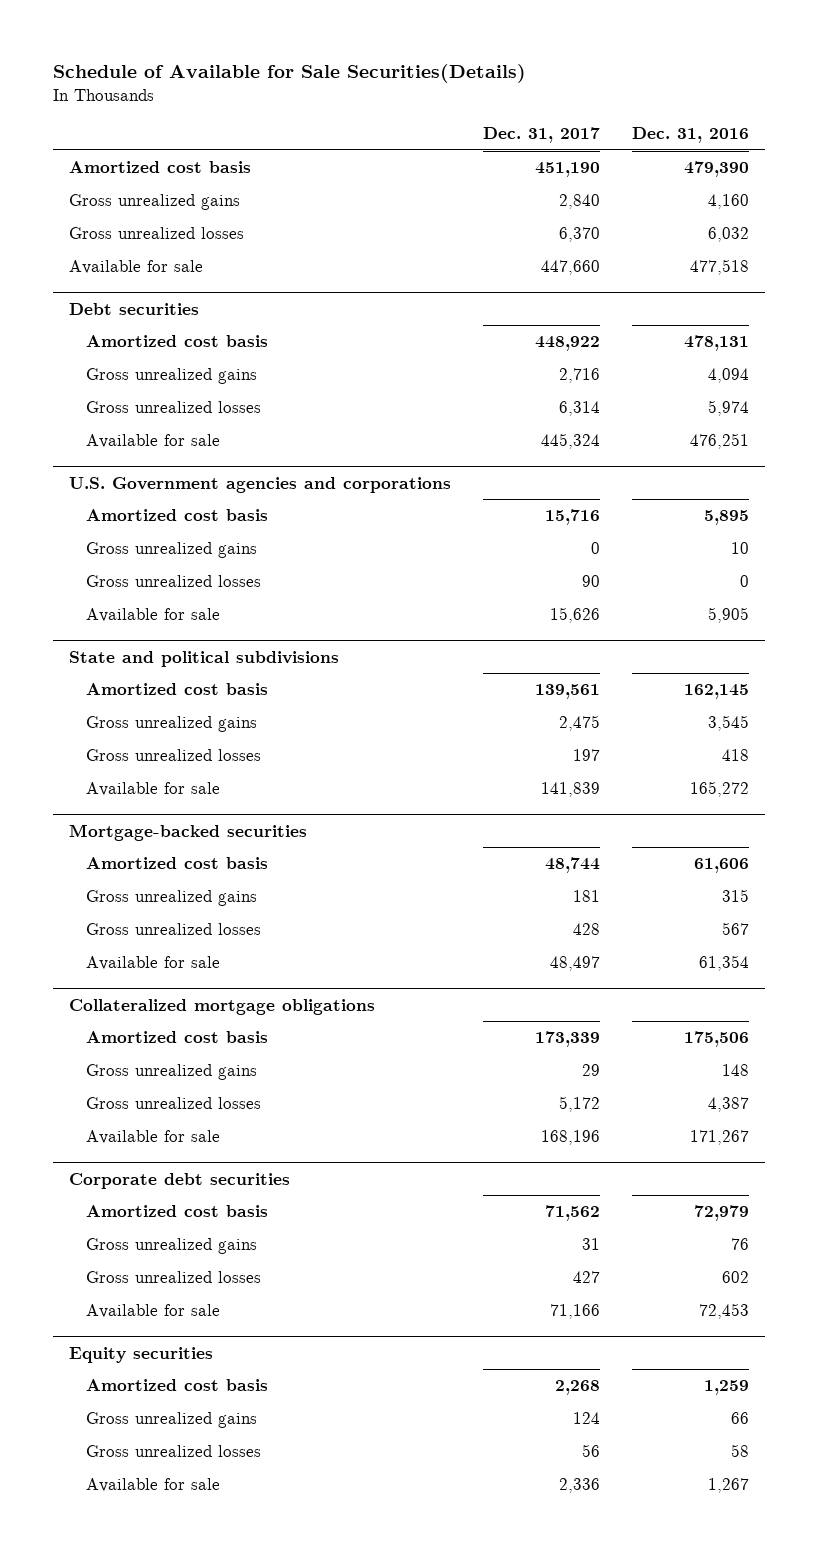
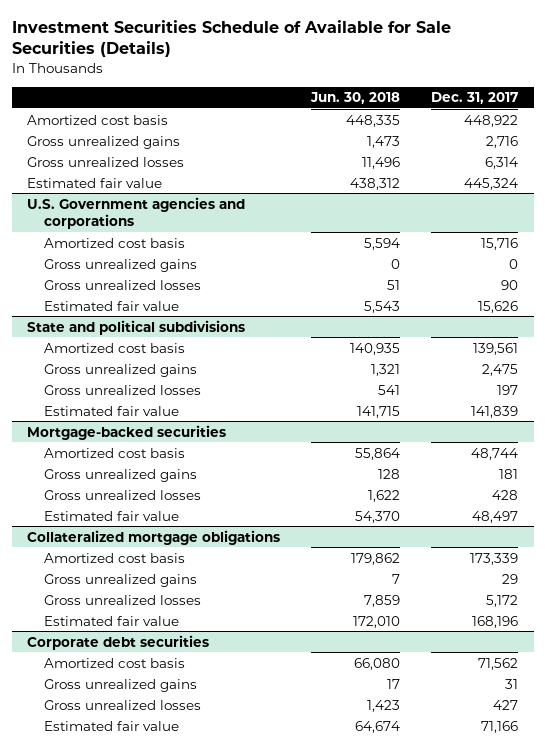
- Schedule of Available for Sale Securities(Details)
+ Investment Securities Schedule of Available for Sale Securities (Details)
- | Dec. 31, 2017 | Dec. 31, 2016
+ | Jun. 30, 2018 | Dec. 31, 2017
- Amortized cost basis | 451,190 | 479,390
- Gross unrealized gains | 2,840 | 4,160
- Gross unrealized losses | 6,370 | 6,032
- Available for sale | 447,660 | 477,518
- Debt securities
- Available for sale | 445,324 | 476,251
+ Estimated fair value | 438,312 | 445,324
@ U.S. Government agencies and corporations
- Available for sale | 15,626 | 5,905
+ Estimated fair value | 5,543 | 15,626
@ State and political subdivisions
- Available for sale | 141,839 | 165,272
+ Estimated fair value | 141,715 | 141,839
@ Mortgage-backed securities
- Available for sale | 48,497 | 61,354
+ Estimated fair value | 54,370 | 48,497
@ Collateralized mortgage obligations
- Available for sale | 168,196 | 171,267
+ Estimated fair value | 172,010 | 168,196
@ Corporate debt securities
- Available for sale | 71,166 | 72,453
- Equity securities
- Amortized cost basis | 2,268 | 1,259
- Gross unrealized gains | 124 | 66
- Gross unrealized losses | 56 | 58
- Available for sale | 2,336 | 1,267
@ Corporate debt securities
+ Estimated fair value | 64,674 | 71,166

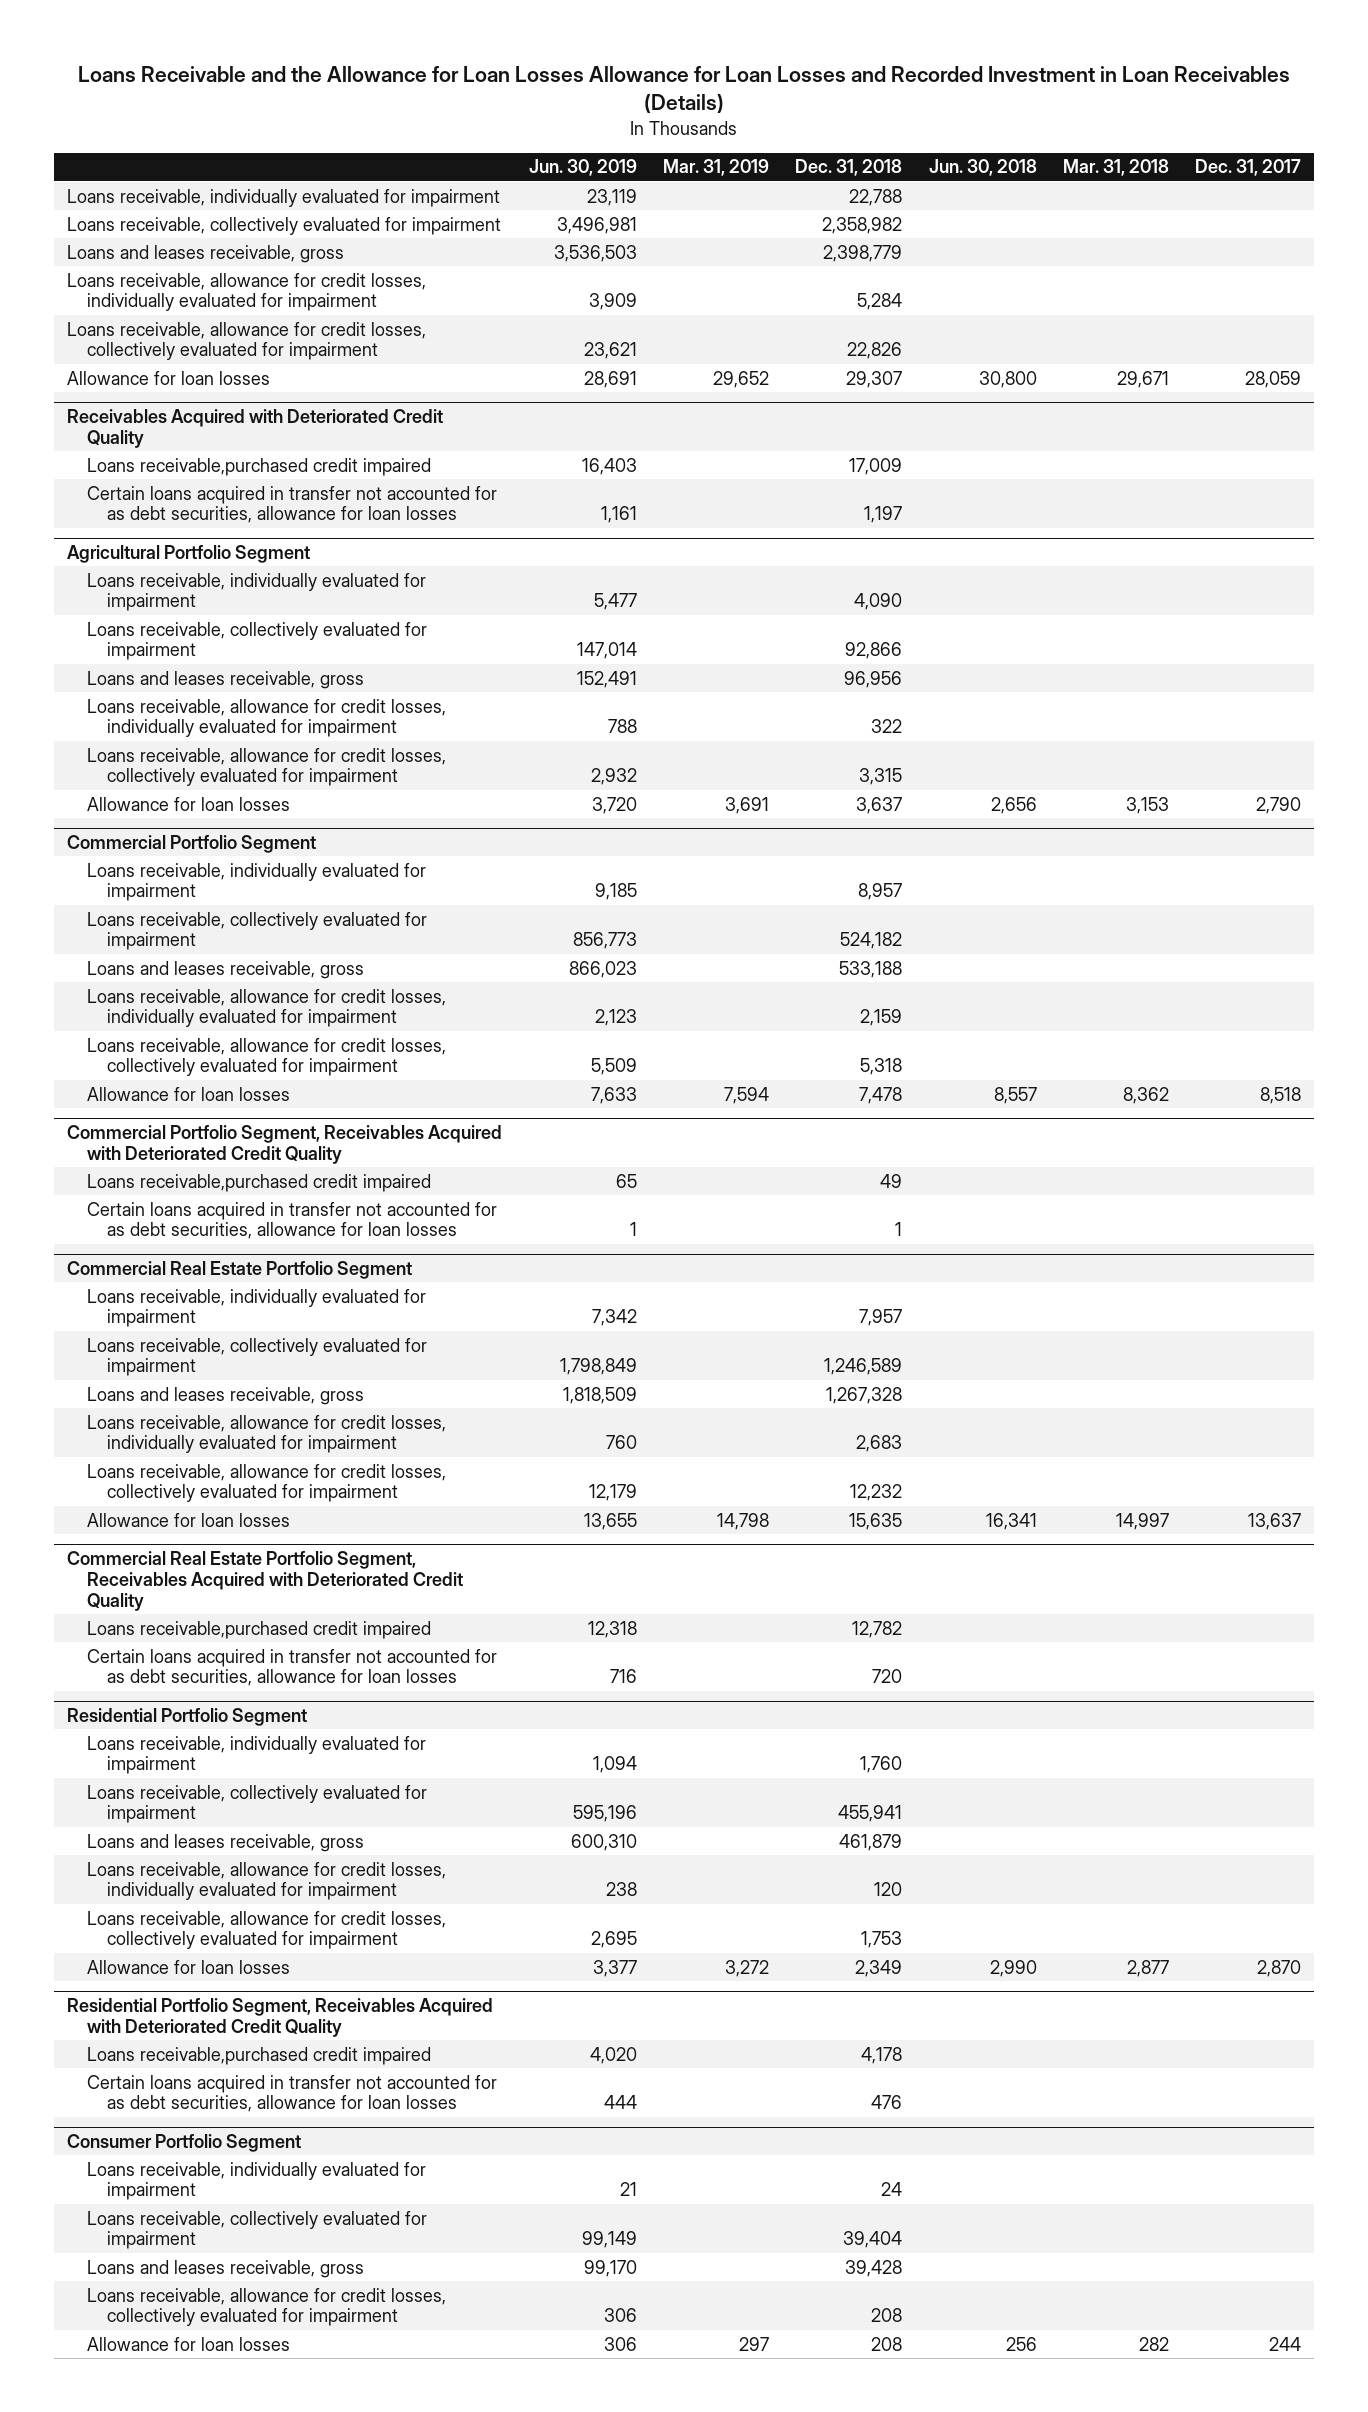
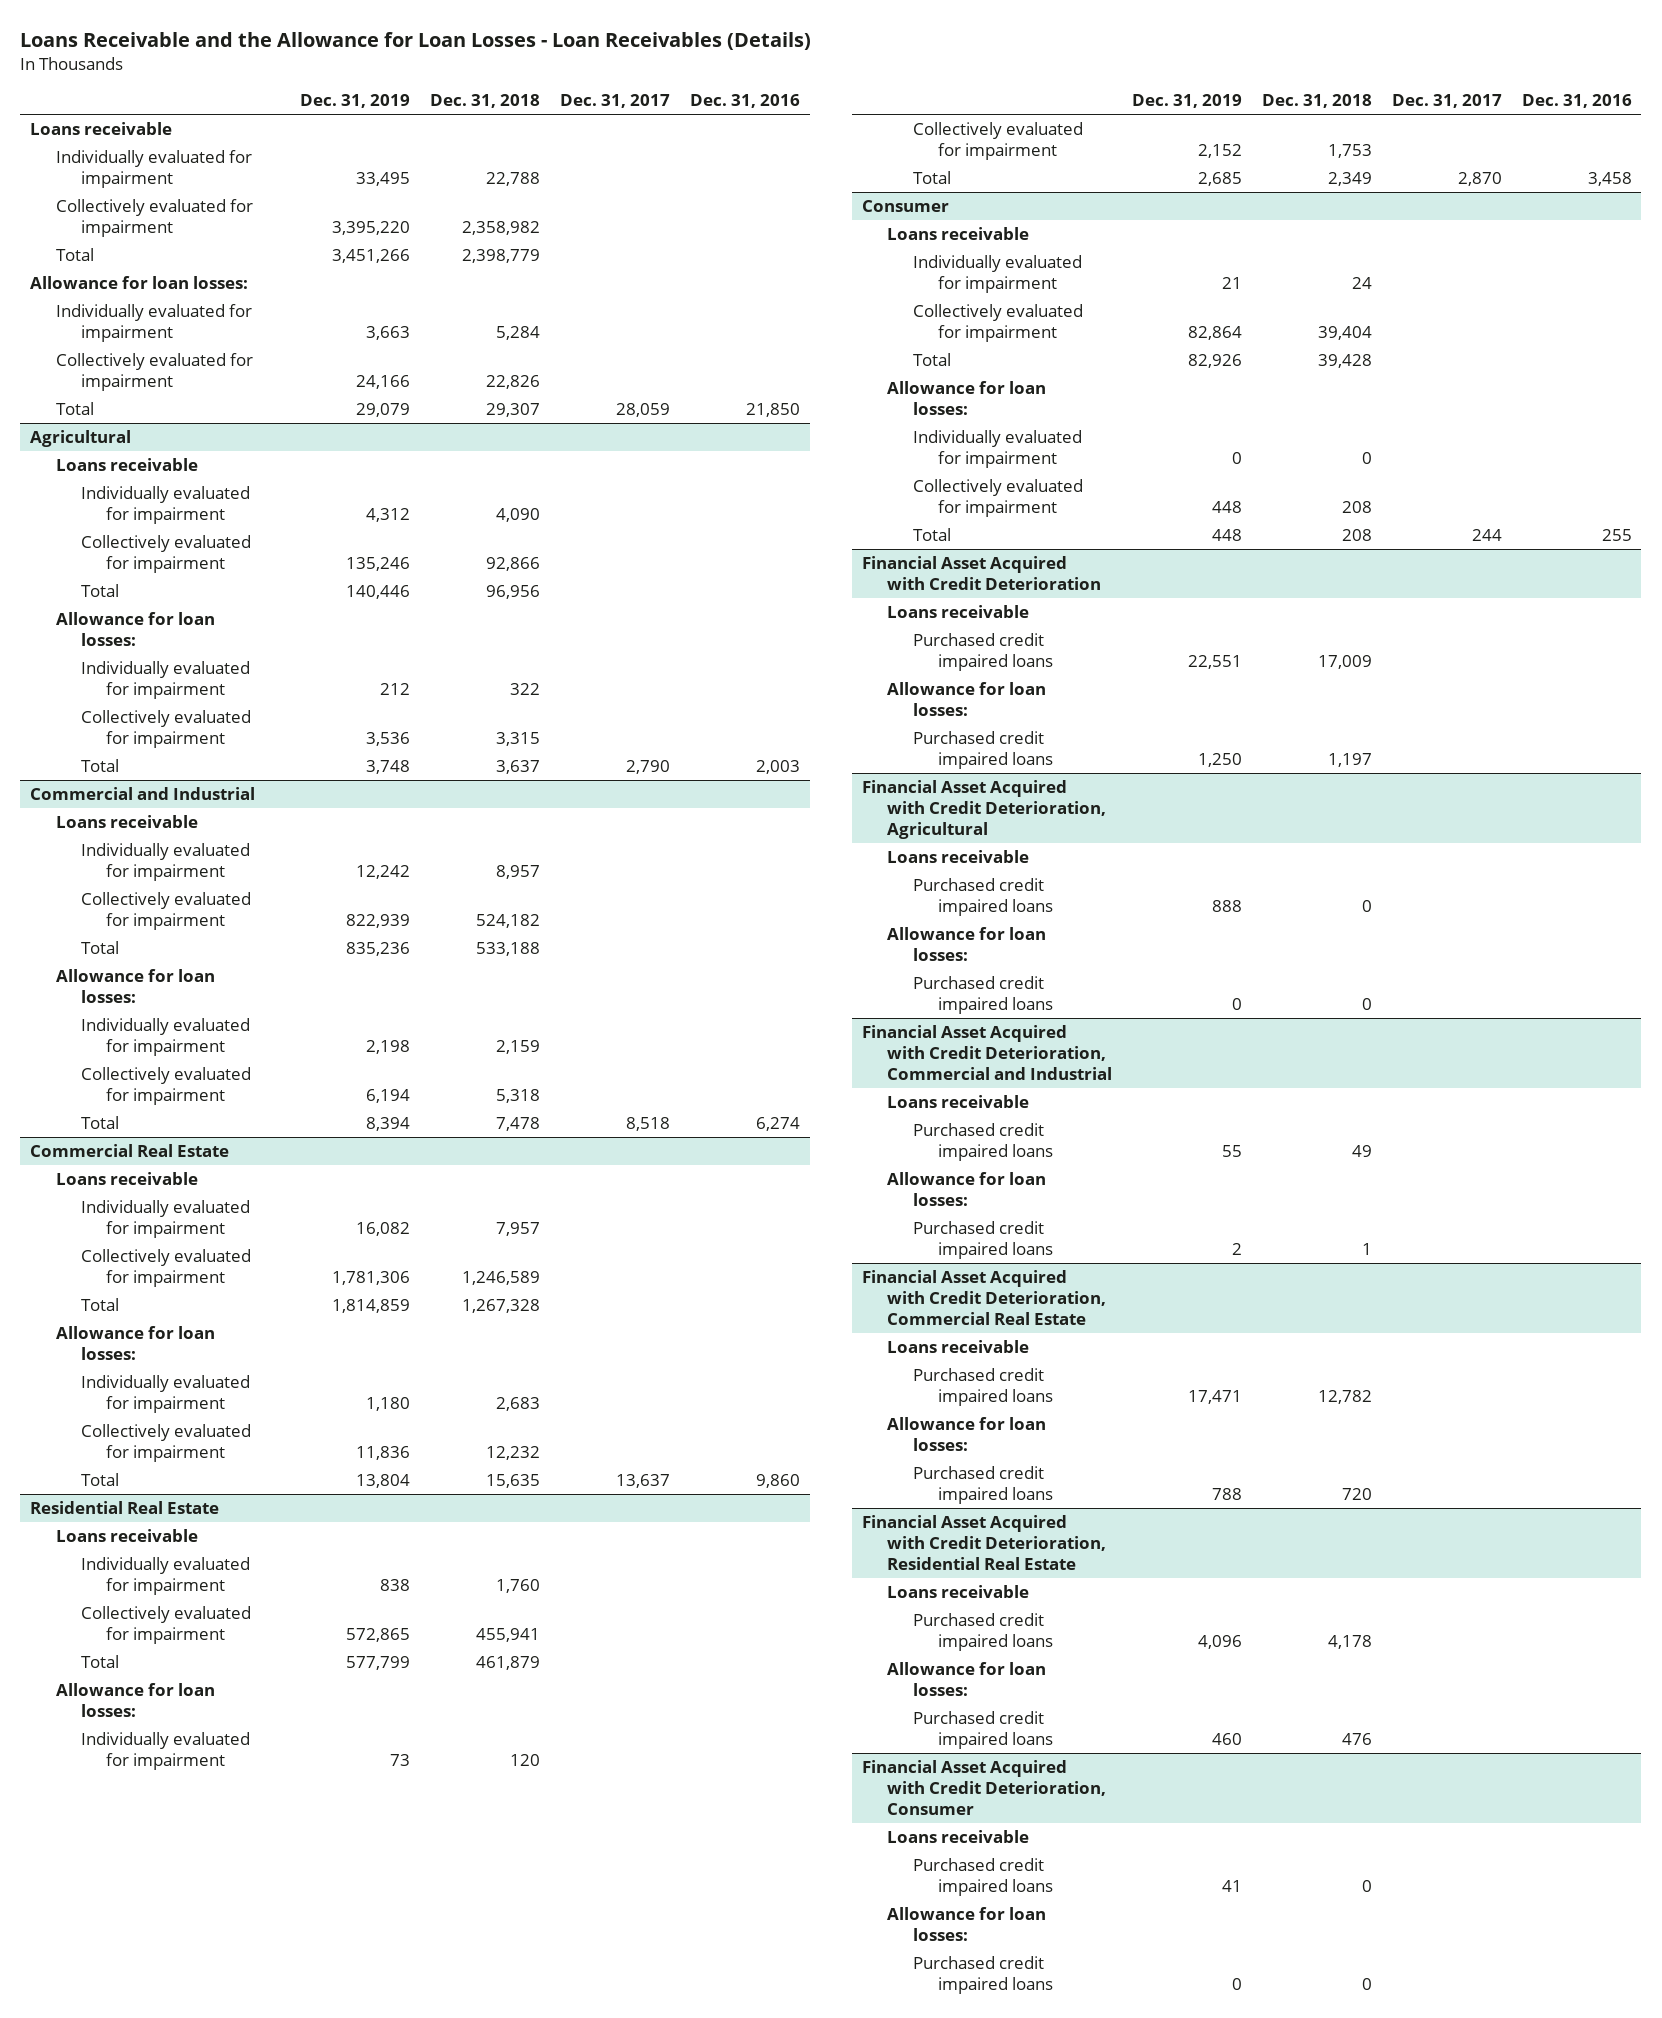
- Loans Receivable and the Allowance for Loan Losses Allowance for Loan Losses and Recorded Investment in Loan Receivables (Details)
+ Loans Receivable and the Allowance for Loan Losses - Loan Receivables (Details)
- | Jun. 30, 2019 | Mar. 31, 2019 | Dec. 31, 2018 | Jun. 30, 2018 | Mar. 31, 2018 | Dec. 31, 2017
+ | Dec. 31, 2019 | Dec. 31, 2018 | Dec. 31, 2017 | Dec. 31, 2016
- Loans receivable, individually evaluated for impairment | 23,119 | | 22,788 | | |
- Loans receivable, collectively evaluated for impairment | 3,496,981 | | 2,358,982 | | |
- Loans and leases receivable, gross | 3,536,503 | | 2,398,779 | | |
- Loans receivable, allowance for credit losses, individually evaluated for impairment | 3,909 | | 5,284 | | |
- Loans receivable, allowance for credit losses, collectively evaluated for impairment | 23,621 | | 22,826 | | |
- Allowance for loan losses | 28,691 | 29,652 | 29,307 | 30,800 | 29,671 | 28,059
- Receivables Acquired with Deteriorated Credit Quality
- Loans receivable,purchased credit impaired | 16,403 | | 17,009 | | |
- Certain loans acquired in transfer not accounted for as debt securities, allowance for loan losses | 1,161 | | 1,197 | | |
- Agricultural Portfolio Segment
- Loans receivable, individually evaluated for impairment | 5,477 | | 4,090 | | |
- Loans receivable, collectively evaluated for impairment | 147,014 | | 92,866 | | |
- Loans and leases receivable, gross | 152,491 | | 96,956 | | |
- Loans receivable, allowance for credit losses, individually evaluated for impairment | 788 | | 322 | | |
- Loans receivable, allowance for credit losses, collectively evaluated for impairment | 2,932 | | 3,315 | | |
- Allowance for loan losses | 3,720 | 3,691 | 3,637 | 2,656 | 3,153 | 2,790
- Commercial Portfolio Segment
- Loans receivable, individually evaluated for impairment | 9,185 | | 8,957 | | |
- Loans receivable, collectively evaluated for impairment | 856,773 | | 524,182 | | |
- Loans and leases receivable, gross | 866,023 | | 533,188 | | |
- Loans receivable, allowance for credit losses, individually evaluated for impairment | 2,123 | | 2,159 | | |
- Loans receivable, allowance for credit losses, collectively evaluated for impairment | 5,509 | | 5,318 | | |
- Allowance for loan losses | 7,633 | 7,594 | 7,478 | 8,557 | 8,362 | 8,518
- Commercial Portfolio Segment, Receivables Acquired with Deteriorated Credit Quality
- Loans receivable,purchased credit impaired | 65 | | 49 | | |
- Certain loans acquired in transfer not accounted for as debt securities, allowance for loan losses | 1 | | 1 | | |
- Commercial Real Estate Portfolio Segment
- Loans receivable, individually evaluated for impairment | 7,342 | | 7,957 | | |
- Loans receivable, collectively evaluated for impairment | 1,798,849 | | 1,246,589 | | |
- Loans and leases receivable, gross | 1,818,509 | | 1,267,328 | | |
- Loans receivable, allowance for credit losses, individually evaluated for impairment | 760 | | 2,683 | | |
- Loans receivable, allowance for credit losses, collectively evaluated for impairment | 12,179 | | 12,232 | | |
- Allowance for loan losses | 13,655 | 14,798 | 15,635 | 16,341 | 14,997 | 13,637
- Commercial Real Estate Portfolio Segment, Receivables Acquired with Deteriorated Credit Quality
- Loans receivable,purchased credit impaired | 12,318 | | 12,782 | | |
- Certain loans acquired in transfer not accounted for as debt securities, allowance for loan losses | 716 | | 720 | | |
- Residential Portfolio Segment
- Loans receivable, individually evaluated for impairment | 1,094 | | 1,760 | | |
- Loans receivable, collectively evaluated for impairment | 595,196 | | 455,941 | | |
- Loans and leases receivable, gross | 600,310 | | 461,879 | | |
- Loans receivable, allowance for credit losses, individually evaluated for impairment | 238 | | 120 | | |
- Loans receivable, allowance for credit losses, collectively evaluated for impairment | 2,695 | | 1,753 | | |
- Allowance for loan losses | 3,377 | 3,272 | 2,349 | 2,990 | 2,877 | 2,870
- Residential Portfolio Segment, Receivables Acquired with Deteriorated Credit Quality
- Loans receivable,purchased credit impaired | 4,020 | | 4,178 | | |
- Certain loans acquired in transfer not accounted for as debt securities, allowance for loan losses | 444 | | 476 | | |
- Consumer Portfolio Segment
- Loans receivable, individually evaluated for impairment | 21 | | 24 | | |
- Loans receivable, collectively evaluated for impairment | 99,149 | | 39,404 | | |
- Loans and leases receivable, gross | 99,170 | | 39,428 | | |
- Loans receivable, allowance for credit losses, collectively evaluated for impairment | 306 | | 208 | | |
- Allowance for loan losses | 306 | 297 | 208 | 256 | 282 | 244
+ Loans receivable
+ Individually evaluated for impairment | 33,495 | 22,788 | |
+ Collectively evaluated for impairment | 3,395,220 | 2,358,982 | |
+ Total | 3,451,266 | 2,398,779 | |
+ Allowance for loan losses:
+ Individually evaluated for impairment | 3,663 | 5,284 | |
+ Collectively evaluated for impairment | 24,166 | 22,826 | |
+ Total | 29,079 | 29,307 | 28,059 | 21,850
+ Agricultural
+ Loans receivable
+ Individually evaluated for impairment | 4,312 | 4,090 | |
+ Collectively evaluated for impairment | 135,246 | 92,866 | |
+ Total | 140,446 | 96,956 | |
+ Allowance for loan losses:
+ Individually evaluated for impairment | 212 | 322 | |
+ Collectively evaluated for impairment | 3,536 | 3,315 | |
+ Total | 3,748 | 3,637 | 2,790 | 2,003
+ Commercial and Industrial
+ Loans receivable
+ Individually evaluated for impairment | 12,242 | 8,957 | |
+ Collectively evaluated for impairment | 822,939 | 524,182 | |
+ Total | 835,236 | 533,188 | |
+ Allowance for loan losses:
+ Individually evaluated for impairment | 2,198 | 2,159 | |
+ Collectively evaluated for impairment | 6,194 | 5,318 | |
+ Total | 8,394 | 7,478 | 8,518 | 6,274
+ Commercial Real Estate
+ Loans receivable
+ Individually evaluated for impairment | 16,082 | 7,957 | |
+ Collectively evaluated for impairment | 1,781,306 | 1,246,589 | |
+ Total | 1,814,859 | 1,267,328 | |
+ Allowance for loan losses:
+ Individually evaluated for impairment | 1,180 | 2,683 | |
+ Collectively evaluated for impairment | 11,836 | 12,232 | |
+ Total | 13,804 | 15,635 | 13,637 | 9,860
+ Residential Real Estate
+ Loans receivable
+ Individually evaluated for impairment | 838 | 1,760 | |
+ Collectively evaluated for impairment | 572,865 | 455,941 | |
+ Total | 577,799 | 461,879 | |
+ Allowance for loan losses:
+ Individually evaluated for impairment | 73 | 120 | |
+ Collectively evaluated for impairment | 2,152 | 1,753 | |
+ Total | 2,685 | 2,349 | 2,870 | 3,458
+ Consumer
+ Loans receivable
+ Individually evaluated for impairment | 21 | 24 | |
+ Collectively evaluated for impairment | 82,864 | 39,404 | |
+ Total | 82,926 | 39,428 | |
+ Allowance for loan losses:
+ Individually evaluated for impairment | 0 | 0 | |
+ Collectively evaluated for impairment | 448 | 208 | |
+ Total | 448 | 208 | 244 | 255
+ Financial Asset Acquired with Credit Deterioration
+ Loans receivable
+ Purchased credit impaired loans | 22,551 | 17,009 | |
+ Allowance for loan losses:
+ Purchased credit impaired loans | 1,250 | 1,197 | |
+ Financial Asset Acquired with Credit Deterioration, Agricultural
+ Loans receivable
+ Purchased credit impaired loans | 888 | 0 | |
+ Allowance for loan losses:
+ Purchased credit impaired loans | 0 | 0 | |
+ Financial Asset Acquired with Credit Deterioration, Commercial and Industrial
+ Loans receivable
+ Purchased credit impaired loans | 55 | 49 | |
+ Allowance for loan losses:
+ Purchased credit impaired loans | 2 | 1 | |
+ Financial Asset Acquired with Credit Deterioration, Commercial Real Estate
+ Loans receivable
+ Purchased credit impaired loans | 17,471 | 12,782 | |
+ Allowance for loan losses:
+ Purchased credit impaired loans | 788 | 720 | |
+ Financial Asset Acquired with Credit Deterioration, Residential Real Estate
+ Loans receivable
+ Purchased credit impaired loans | 4,096 | 4,178 | |
+ Allowance for loan losses:
+ Purchased credit impaired loans | 460 | 476 | |
+ Financial Asset Acquired with Credit Deterioration, Consumer
+ Loans receivable
+ Purchased credit impaired loans | 41 | 0 | |
+ Allowance for loan losses:
+ Purchased credit impaired loans | 0 | 0 | |

